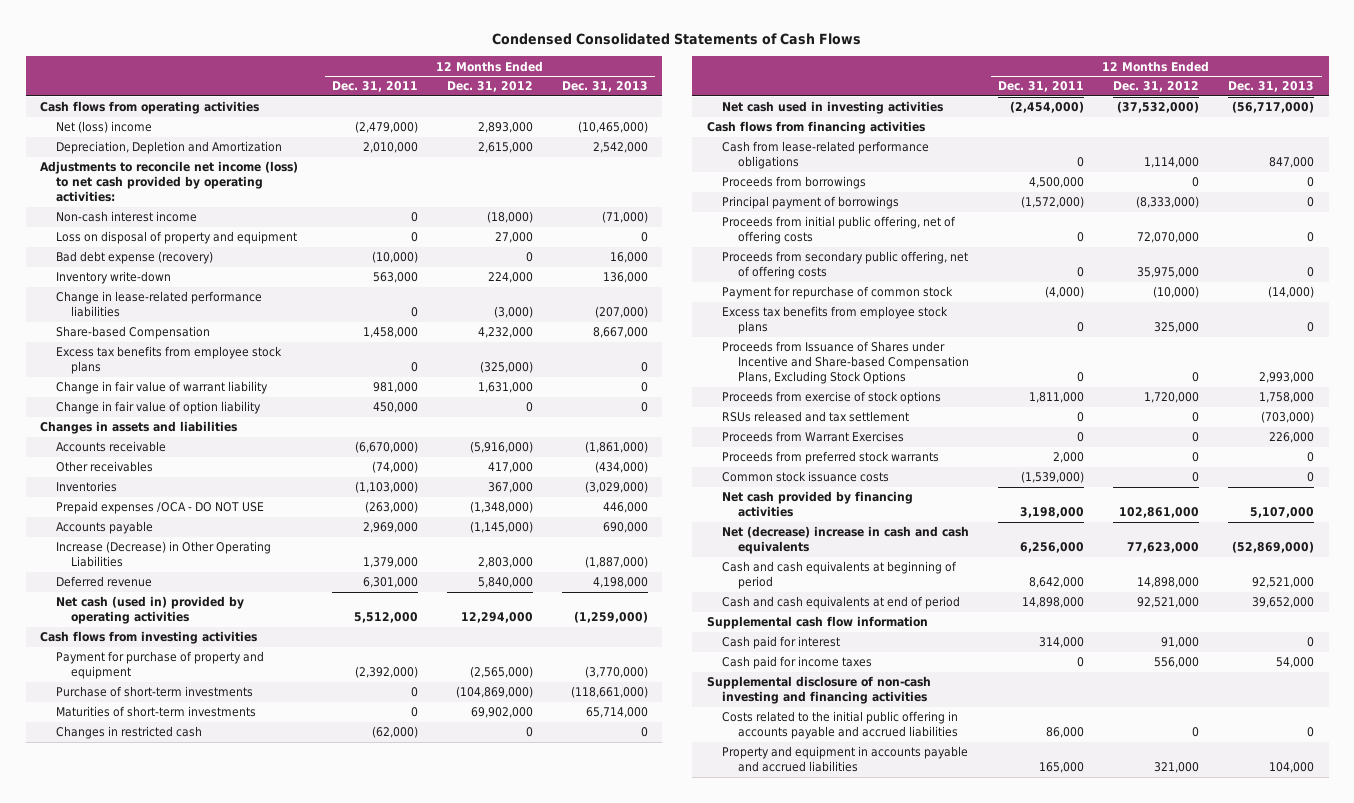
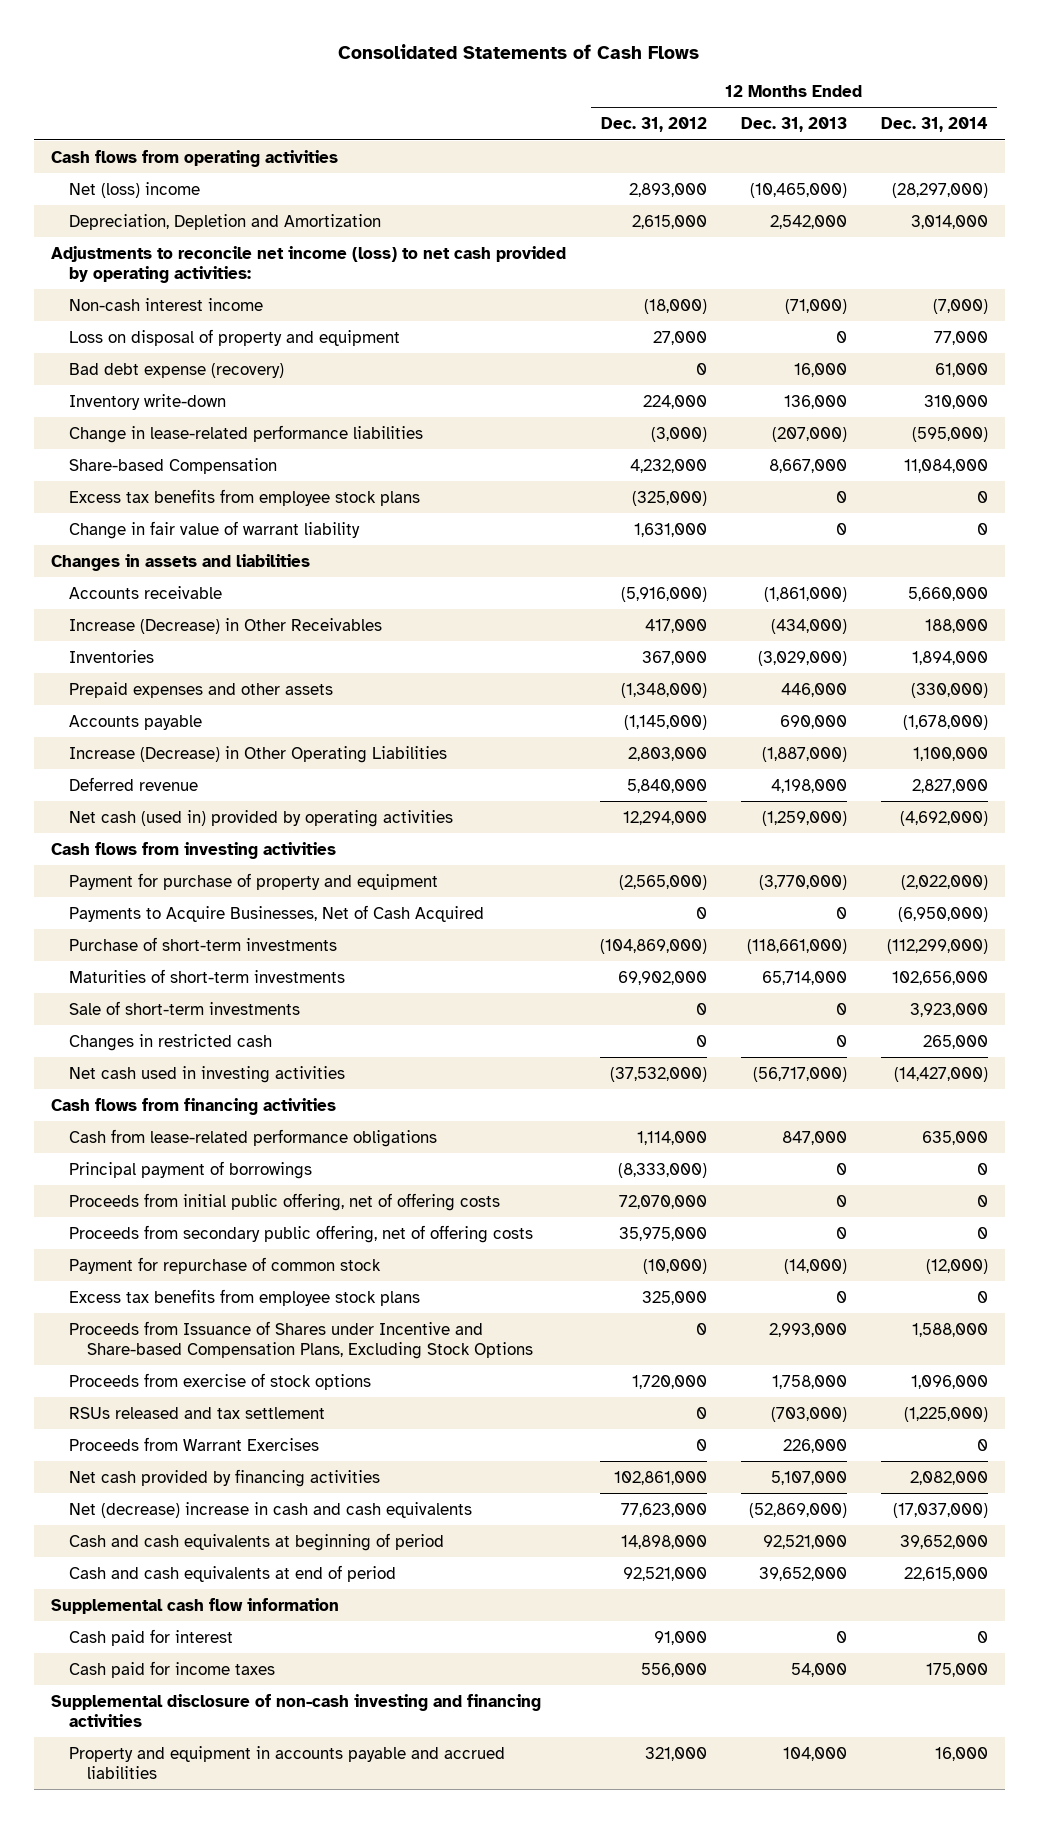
- Condensed Consolidated Statements of Cash Flows
+ Consolidated Statements of Cash Flows
- | 12 Months Ended Dec. 31, 2011 | 12 Months Ended Dec. 31, 2012 | 12 Months Ended Dec. 31, 2013
+ | 12 Months Ended Dec. 31, 2012 | 12 Months Ended Dec. 31, 2013 | 12 Months Ended Dec. 31, 2014
- Change in fair value of option liability | 450,000 | 0 | 0
- Other receivables | (74,000) | 417,000 | (434,000)
+ Increase (Decrease) in Other Receivables | 417,000 | (434,000) | 188,000
- Prepaid expenses /OCA - DO NOT USE | (263,000) | (1,348,000) | 446,000
+ Prepaid expenses and other assets | (1,348,000) | 446,000 | (330,000)
+ Payments to Acquire Businesses, Net of Cash Acquired | 0 | 0 | (6,950,000)
+ Sale of short-term investments | 0 | 0 | 3,923,000
- Proceeds from borrowings | 4,500,000 | 0 | 0
- Proceeds from preferred stock warrants | 2,000 | 0 | 0
- Common stock issuance costs | (1,539,000) | 0 | 0
- Costs related to the initial public offering in accounts payable and accrued liabilities | 86,000 | 0 | 0

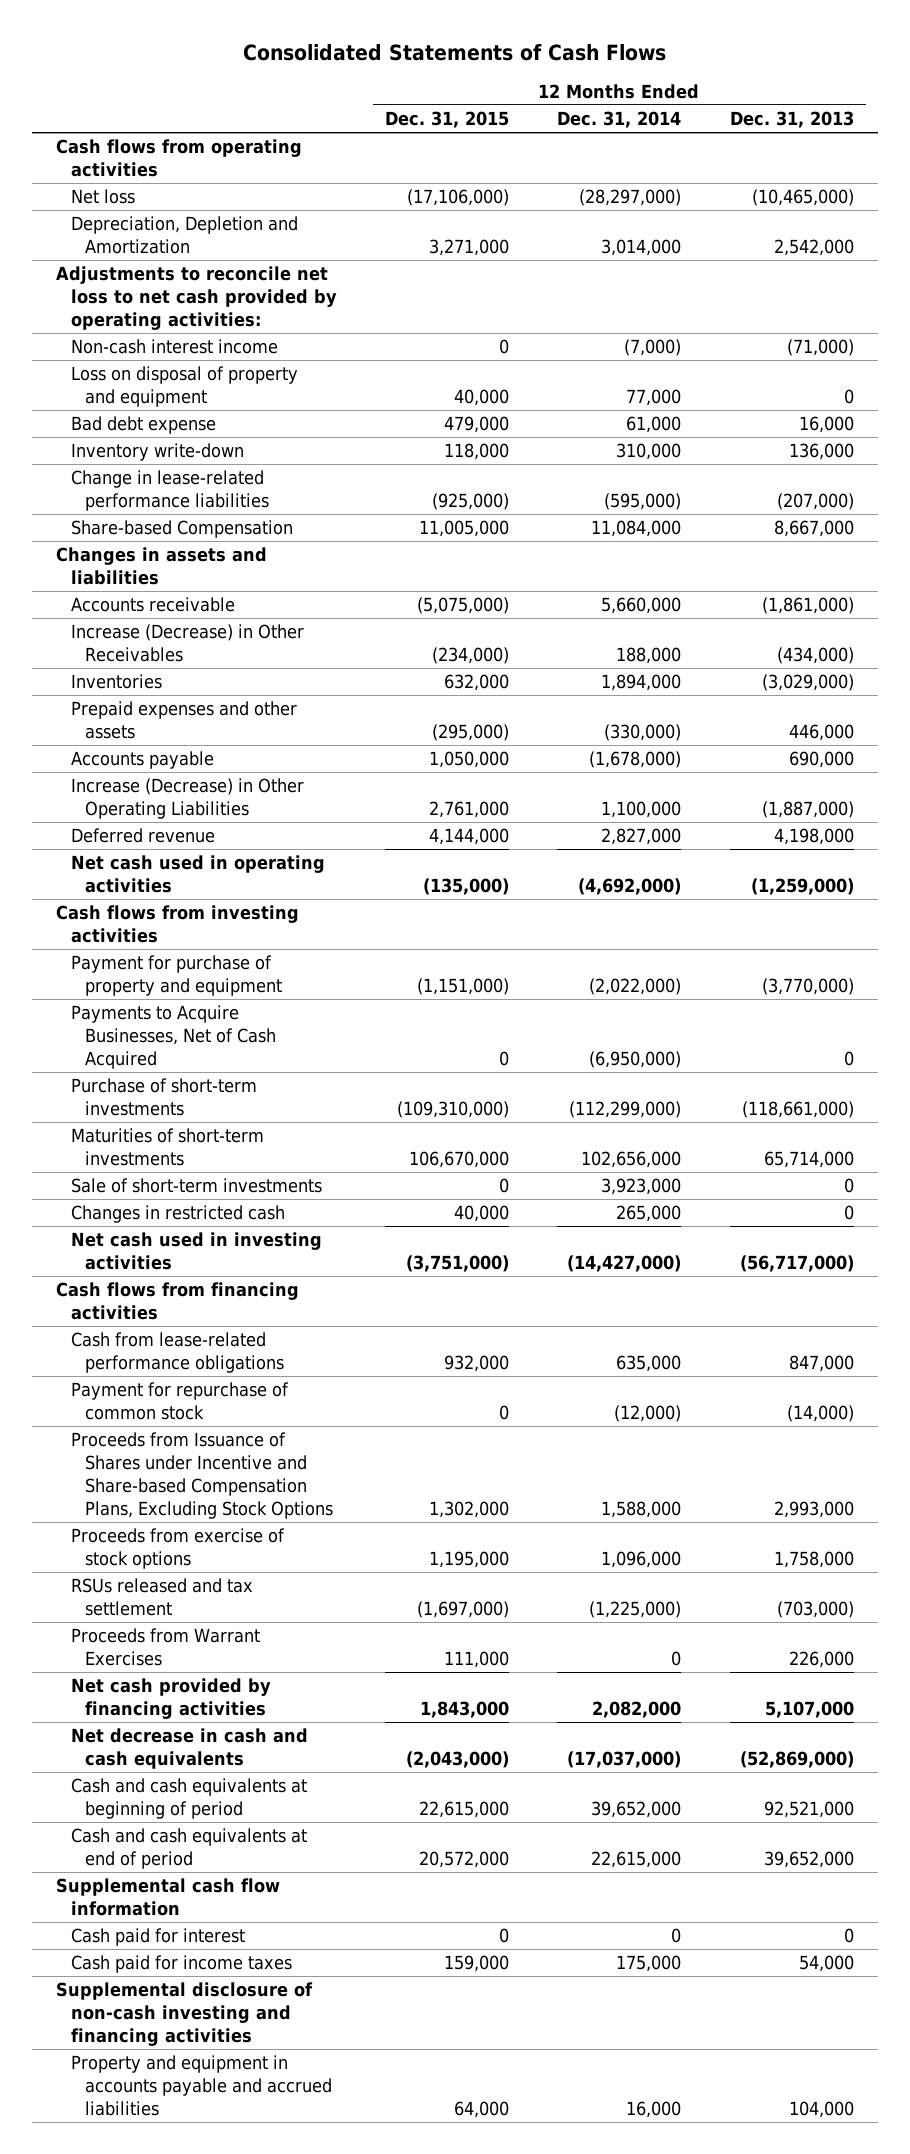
- | 12 Months Ended Dec. 31, 2012 | 12 Months Ended Dec. 31, 2013 | 12 Months Ended Dec. 31, 2014
+ | 12 Months Ended Dec. 31, 2015 | 12 Months Ended Dec. 31, 2014 | 12 Months Ended Dec. 31, 2013
- Net (loss) income | 2,893,000 | (10,465,000) | (28,297,000)
+ Net loss | (17,106,000) | (28,297,000) | (10,465,000)
- Adjustments to reconcile net income (loss) to net cash provided by operating activities:
+ Adjustments to reconcile net loss to net cash provided by operating activities:
- Bad debt expense (recovery) | 0 | 16,000 | 61,000
+ Bad debt expense | 479,000 | 61,000 | 16,000
- Excess tax benefits from employee stock plans | (325,000) | 0 | 0
- Change in fair value of warrant liability | 1,631,000 | 0 | 0
- Net cash (used in) provided by operating activities | 12,294,000 | (1,259,000) | (4,692,000)
+ Net cash used in operating activities | (135,000) | (4,692,000) | (1,259,000)
- Principal payment of borrowings | (8,333,000) | 0 | 0
- Proceeds from initial public offering, net of offering costs | 72,070,000 | 0 | 0
- Proceeds from secondary public offering, net of offering costs | 35,975,000 | 0 | 0
- Excess tax benefits from employee stock plans | 325,000 | 0 | 0
- Net (decrease) increase in cash and cash equivalents | 77,623,000 | (52,869,000) | (17,037,000)
+ Net decrease in cash and cash equivalents | (2,043,000) | (17,037,000) | (52,869,000)

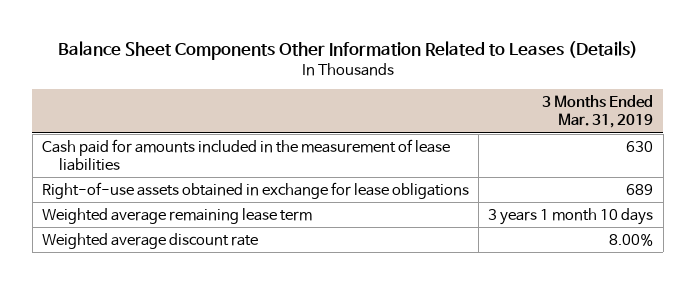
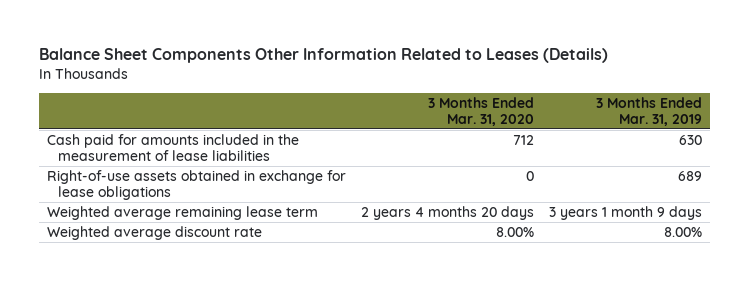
- | 3 Months Ended Mar. 31, 2019
+ | 3 Months Ended Mar. 31, 2020 | 3 Months Ended Mar. 31, 2019
- Weighted average remaining lease term | 3 years 1 month 10 days
+ Weighted average remaining lease term | 2 years 4 months 20 days | 3 years 1 month 9 days

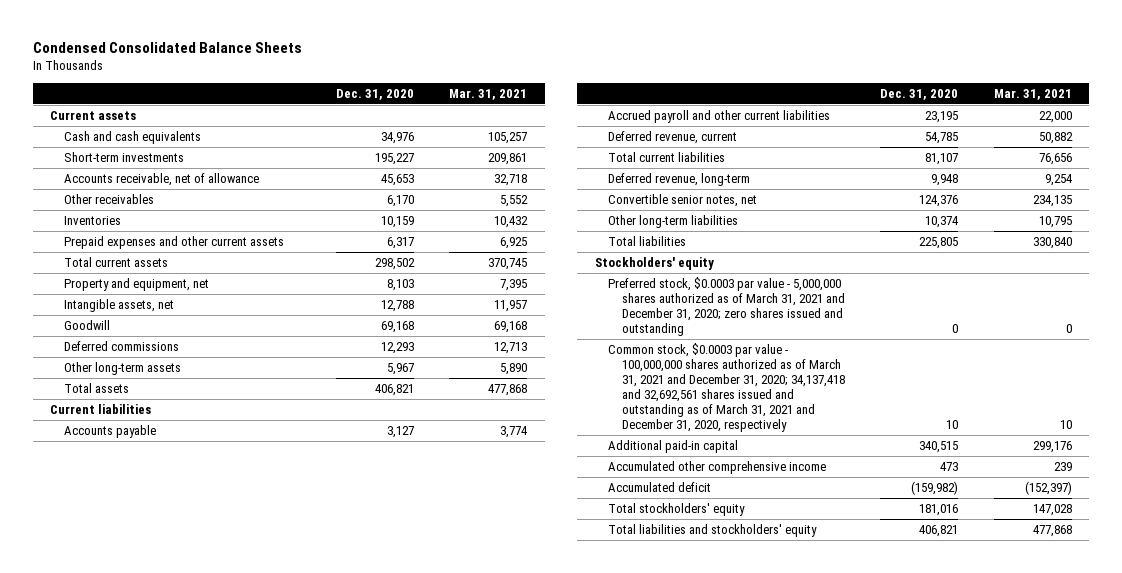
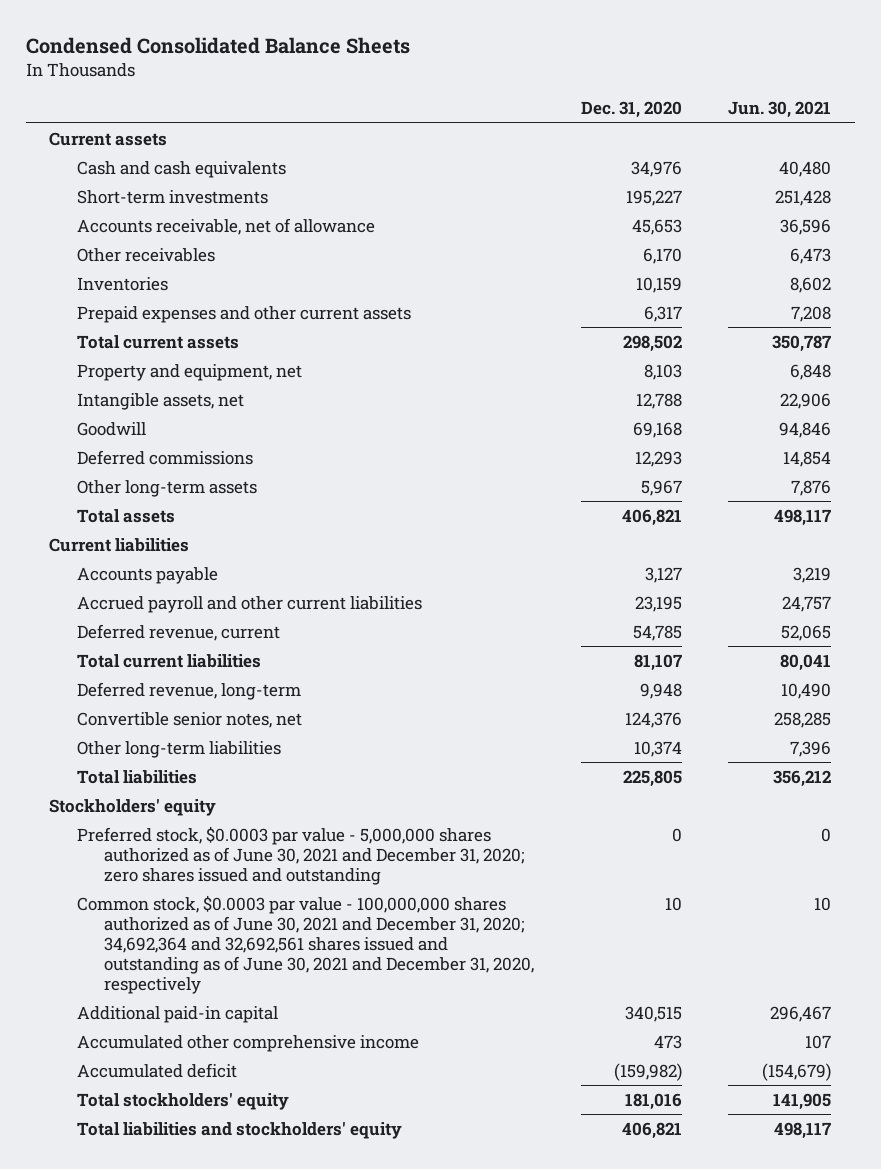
- | Dec. 31, 2020 | Mar. 31, 2021
+ | Dec. 31, 2020 | Jun. 30, 2021
- Preferred stock, $0.0003 par value - 5,000,000 shares authorized as of March 31, 2021 and December 31, 2020; zero shares issued and outstanding | 0 | 0
- Common stock, $0.0003 par value - 100,000,000 shares authorized as of March 31, 2021 and December 31, 2020; 34,137,418 and 32,692,561 shares issued and outstanding as of March 31, 2021 and December 31, 2020, respectively | 10 | 10
+ Preferred stock, $0.0003 par value - 5,000,000 shares authorized as of June 30, 2021 and December 31, 2020; zero shares issued and outstanding | 0 | 0
+ Common stock, $0.0003 par value - 100,000,000 shares authorized as of June 30, 2021 and December 31, 2020; 34,692,364 and 32,692,561 shares issued and outstanding as of June 30, 2021 and December 31, 2020, respectively | 10 | 10

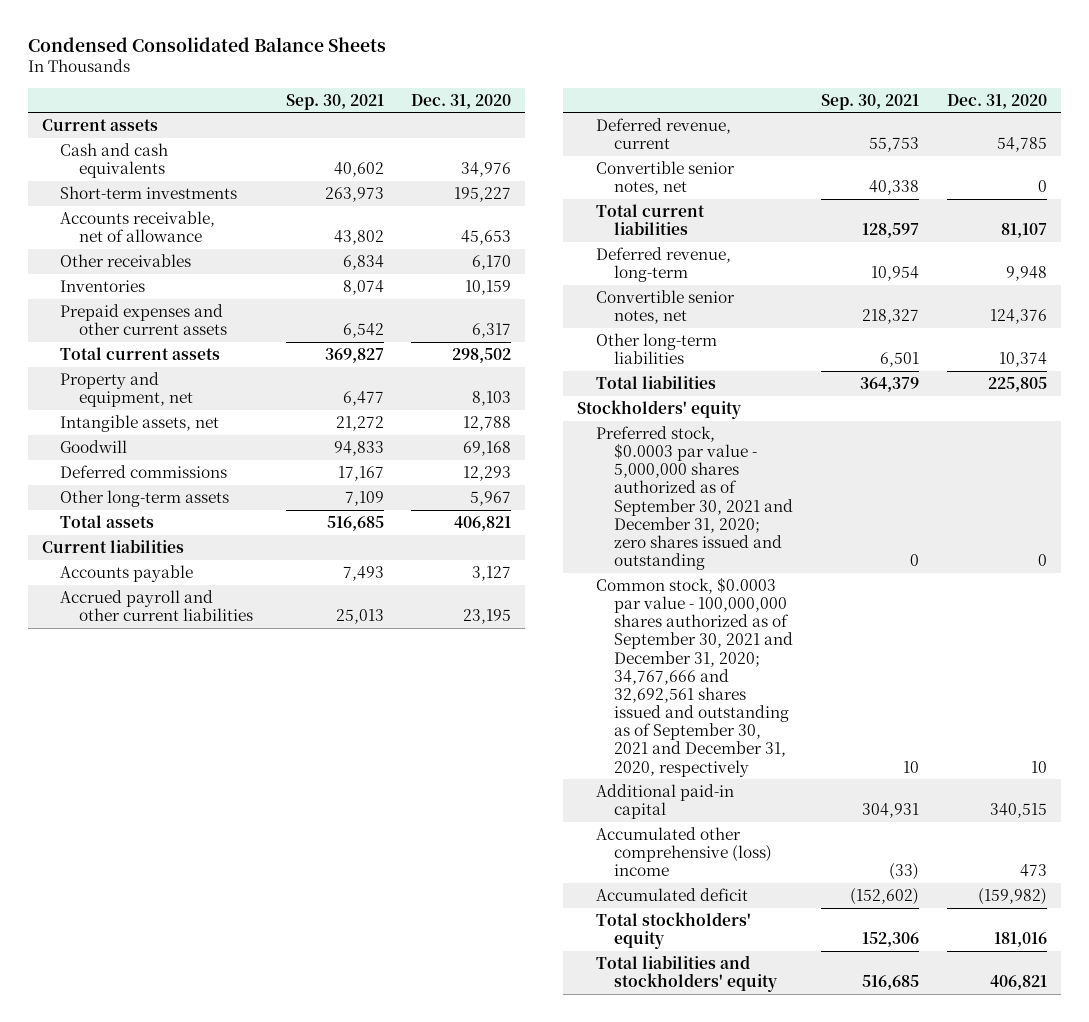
- | Dec. 31, 2020 | Jun. 30, 2021
+ | Sep. 30, 2021 | Dec. 31, 2020
+ Convertible senior notes, net | 40,338 | 0
- Preferred stock, $0.0003 par value - 5,000,000 shares authorized as of June 30, 2021 and December 31, 2020; zero shares issued and outstanding | 0 | 0
- Common stock, $0.0003 par value - 100,000,000 shares authorized as of June 30, 2021 and December 31, 2020; 34,692,364 and 32,692,561 shares issued and outstanding as of June 30, 2021 and December 31, 2020, respectively | 10 | 10
+ Preferred stock, $0.0003 par value - 5,000,000 shares authorized as of September 30, 2021 and December 31, 2020; zero shares issued and outstanding | 0 | 0
+ Common stock, $0.0003 par value - 100,000,000 shares authorized as of September 30, 2021 and December 31, 2020; 34,767,666 and 32,692,561 shares issued and outstanding as of September 30, 2021 and December 31, 2020, respectively | 10 | 10
- Accumulated other comprehensive income | 473 | 107
+ Accumulated other comprehensive (loss) income | (33) | 473

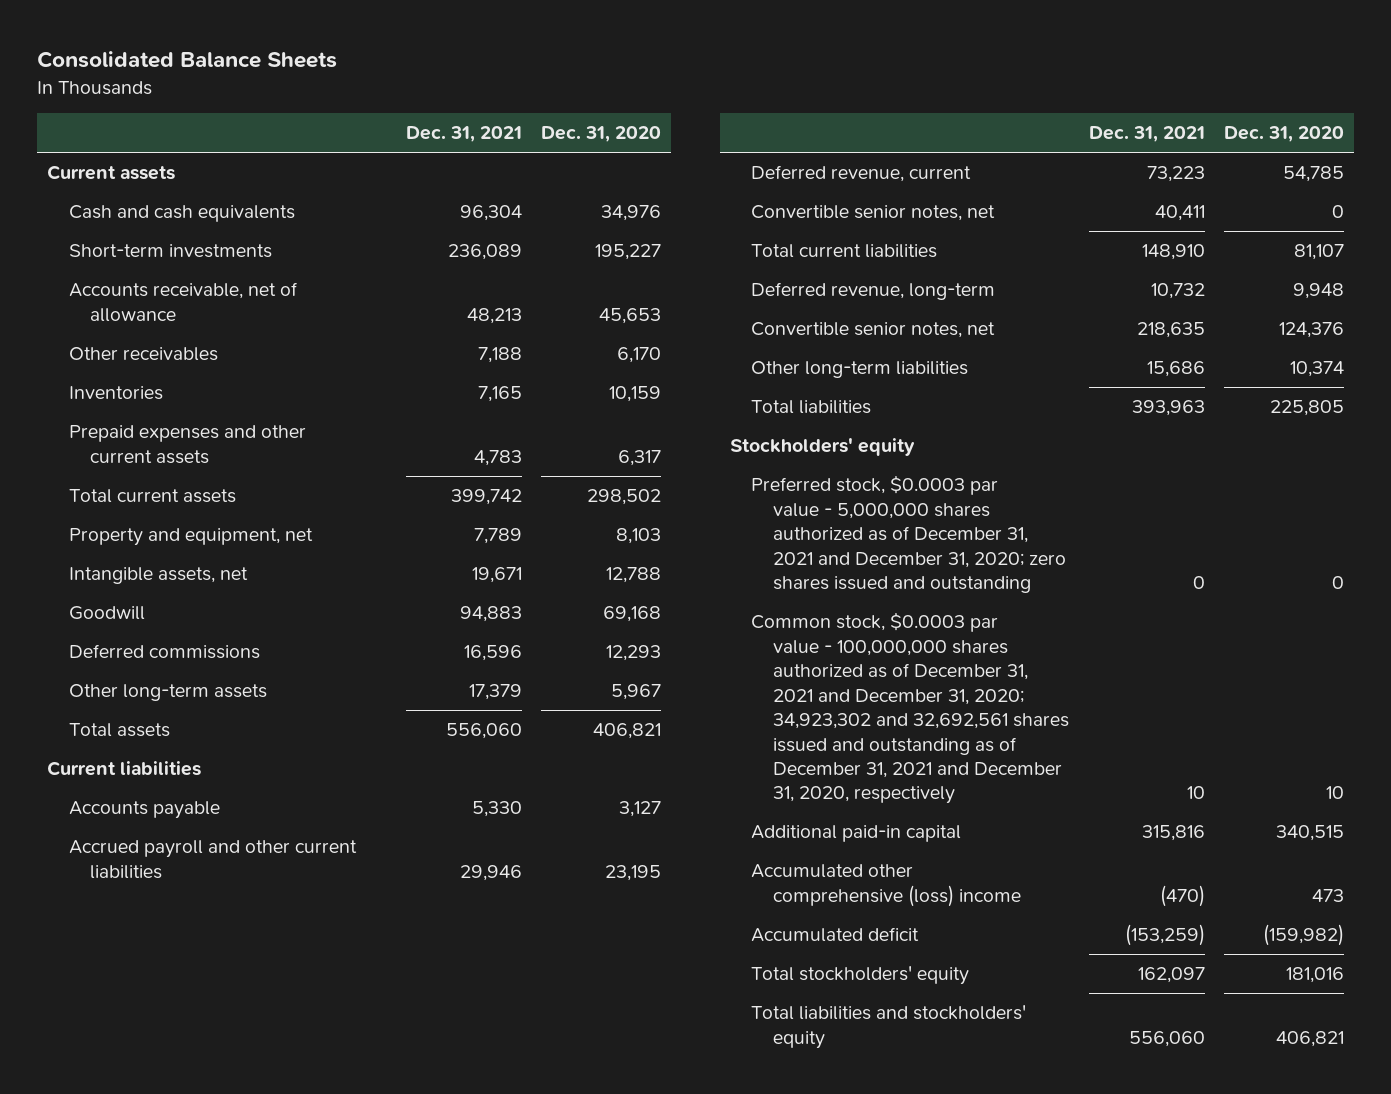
- Condensed Consolidated Balance Sheets
+ Consolidated Balance Sheets
- | Sep. 30, 2021 | Dec. 31, 2020
+ | Dec. 31, 2021 | Dec. 31, 2020
- Preferred stock, $0.0003 par value - 5,000,000 shares authorized as of September 30, 2021 and December 31, 2020; zero shares issued and outstanding | 0 | 0
- Common stock, $0.0003 par value - 100,000,000 shares authorized as of September 30, 2021 and December 31, 2020; 34,767,666 and 32,692,561 shares issued and outstanding as of September 30, 2021 and December 31, 2020, respectively | 10 | 10
+ Preferred stock, $0.0003 par value - 5,000,000 shares authorized as of December 31, 2021 and December 31, 2020; zero shares issued and outstanding | 0 | 0
+ Common stock, $0.0003 par value - 100,000,000 shares authorized as of December 31, 2021 and December 31, 2020; 34,923,302 and 32,692,561 shares issued and outstanding as of December 31, 2021 and December 31, 2020, respectively | 10 | 10

